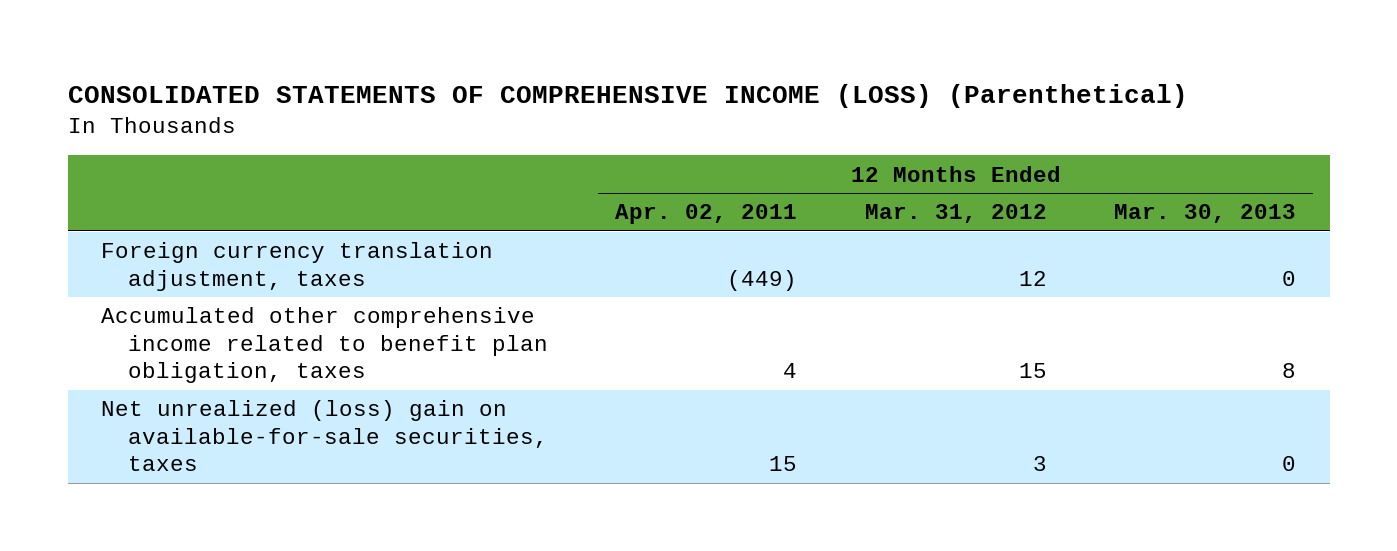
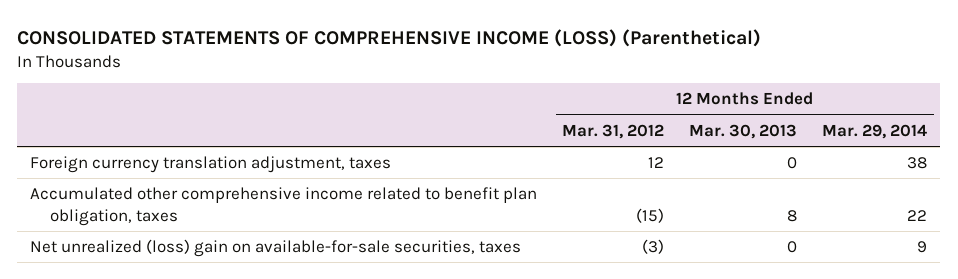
- | 12 Months Ended Apr. 02, 2011 | 12 Months Ended Mar. 31, 2012 | 12 Months Ended Mar. 30, 2013
+ | 12 Months Ended Mar. 31, 2012 | 12 Months Ended Mar. 30, 2013 | 12 Months Ended Mar. 29, 2014
- Accumulated other comprehensive income related to benefit plan obligation, taxes | 4 | 15 | 8
- Net unrealized (loss) gain on available-for-sale securities, taxes | 15 | 3 | 0
+ Accumulated other comprehensive income related to benefit plan obligation, taxes | (15) | 8 | 22
+ Net unrealized (loss) gain on available-for-sale securities, taxes | (3) | 0 | 9

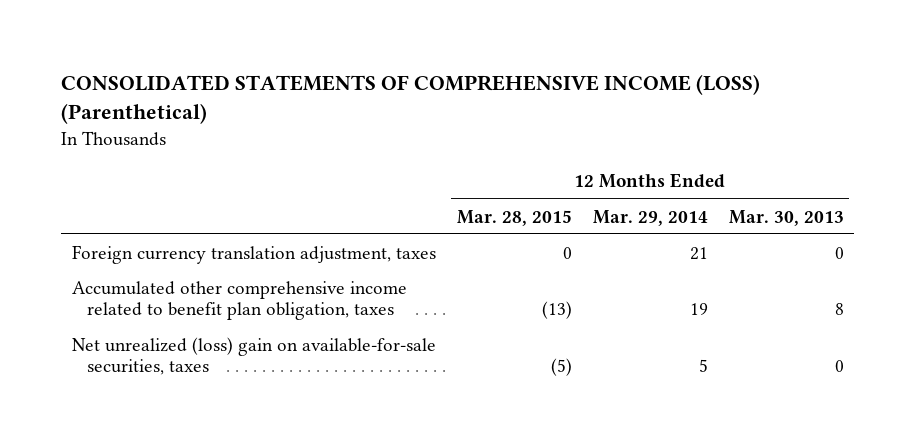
- | 12 Months Ended Mar. 31, 2012 | 12 Months Ended Mar. 30, 2013 | 12 Months Ended Mar. 29, 2014
+ | 12 Months Ended Mar. 28, 2015 | 12 Months Ended Mar. 29, 2014 | 12 Months Ended Mar. 30, 2013
- Foreign currency translation adjustment, taxes | 12 | 0 | 38
- Accumulated other comprehensive income related to benefit plan obligation, taxes | (15) | 8 | 22
- Net unrealized (loss) gain on available-for-sale securities, taxes | (3) | 0 | 9
+ Foreign currency translation adjustment, taxes | 0 | 21 | 0
+ Accumulated other comprehensive income related to benefit plan obligation, taxes | (13) | 19 | 8
+ Net unrealized (loss) gain on available-for-sale securities, taxes | (5) | 5 | 0

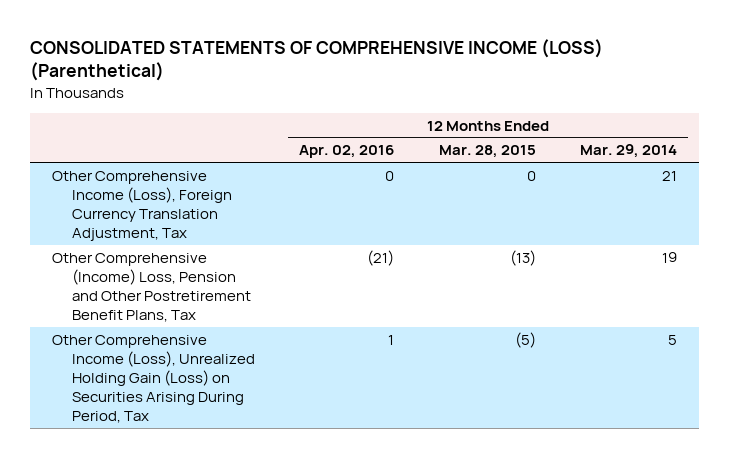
- | 12 Months Ended Mar. 28, 2015 | 12 Months Ended Mar. 29, 2014 | 12 Months Ended Mar. 30, 2013
+ | 12 Months Ended Apr. 02, 2016 | 12 Months Ended Mar. 28, 2015 | 12 Months Ended Mar. 29, 2014
- Foreign currency translation adjustment, taxes | 0 | 21 | 0
- Accumulated other comprehensive income related to benefit plan obligation, taxes | (13) | 19 | 8
- Net unrealized (loss) gain on available-for-sale securities, taxes | (5) | 5 | 0
+ Other Comprehensive Income (Loss), Foreign Currency Translation Adjustment, Tax | 0 | 0 | 21
+ Other Comprehensive (Income) Loss, Pension and Other Postretirement Benefit Plans, Tax | (21) | (13) | 19
+ Other Comprehensive Income (Loss), Unrealized Holding Gain (Loss) on Securities Arising During Period, Tax | 1 | (5) | 5

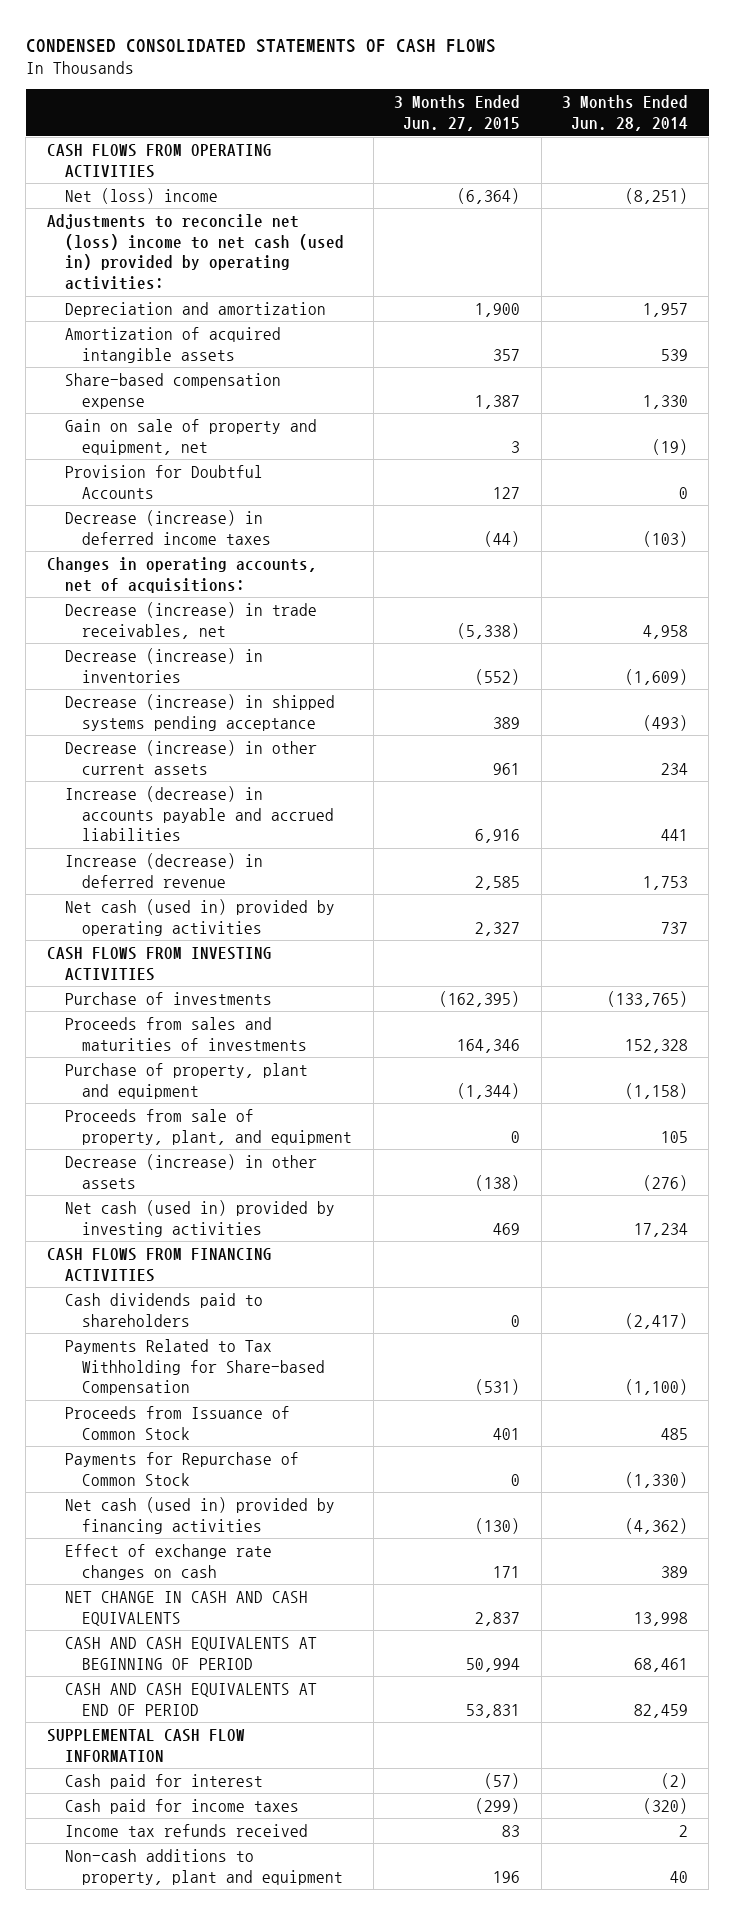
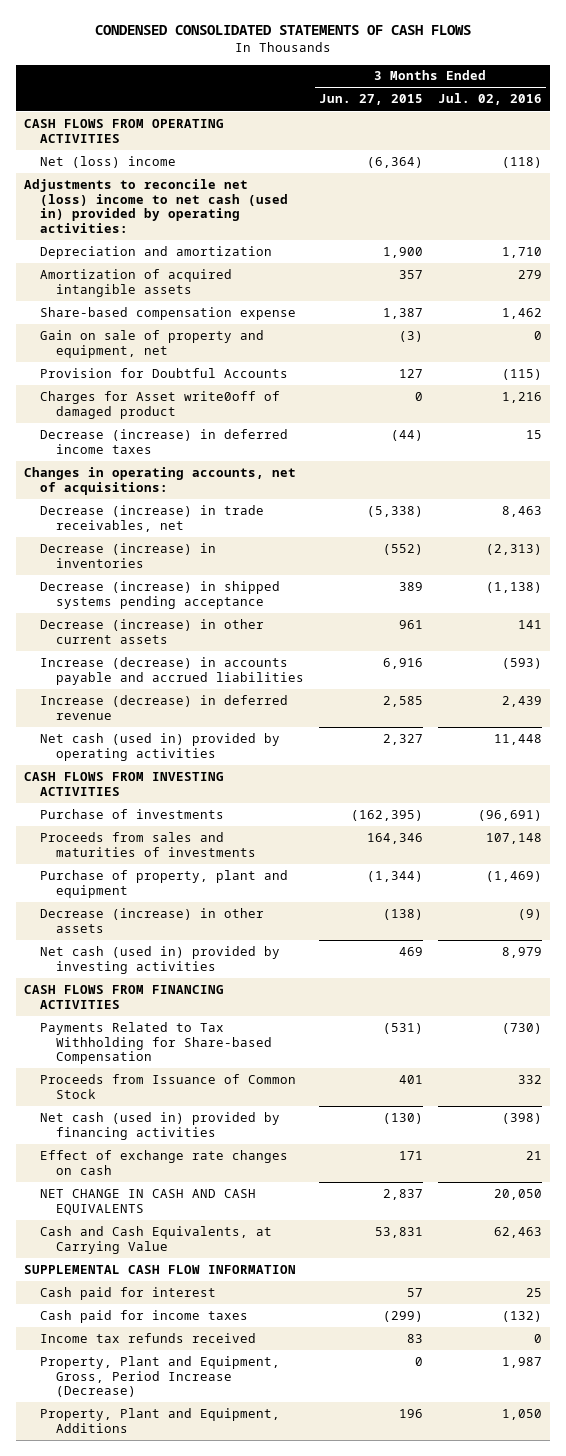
- | 3 Months Ended Jun. 27, 2015 | 3 Months Ended Jun. 28, 2014
+ | 3 Months Ended Jun. 27, 2015 | 3 Months Ended Jul. 02, 2016
- Gain on sale of property and equipment, net | 3 | (19)
+ Gain on sale of property and equipment, net | (3) | 0
+ Charges for Asset write0off of damaged product | 0 | 1,216
- Proceeds from sale of property, plant, and equipment | 0 | 105
- Cash dividends paid to shareholders | 0 | (2,417)
- Payments for Repurchase of Common Stock | 0 | (1,330)
- CASH AND CASH EQUIVALENTS AT BEGINNING OF PERIOD | 50,994 | 68,461
- CASH AND CASH EQUIVALENTS AT END OF PERIOD | 53,831 | 82,459
+ Cash and Cash Equivalents, at Carrying Value | 53,831 | 62,463
- Cash paid for interest | (57) | (2)
+ Cash paid for interest | 57 | 25
- Non-cash additions to property, plant and equipment | 196 | 40
+ Property, Plant and Equipment, Gross, Period Increase (Decrease) | 0 | 1,987
+ Property, Plant and Equipment, Additions | 196 | 1,050

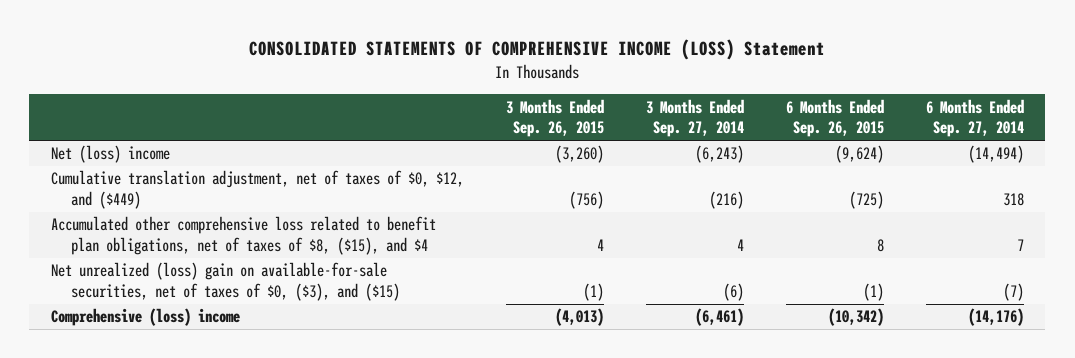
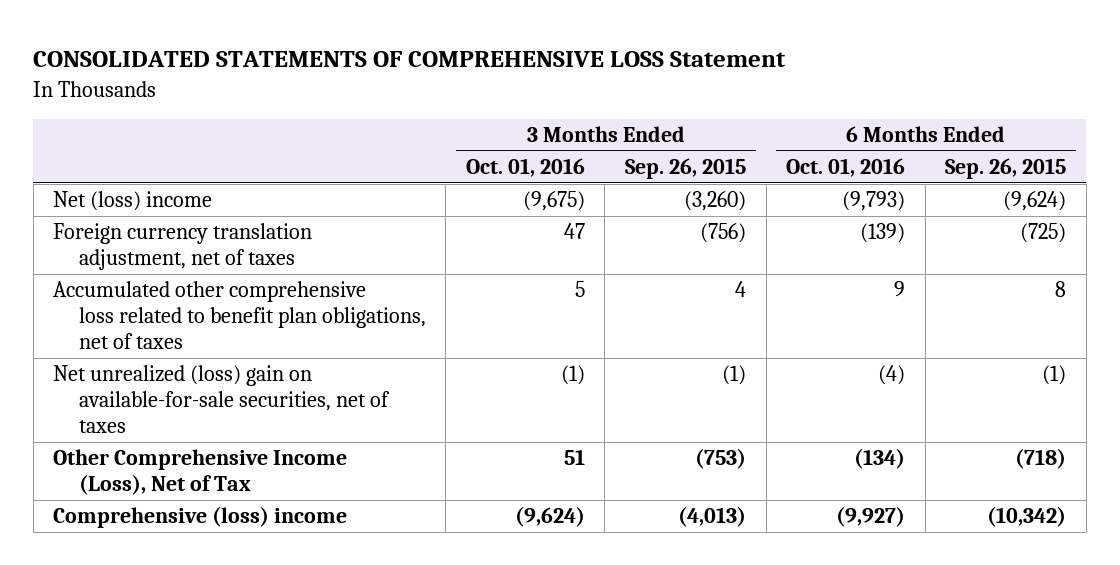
- CONSOLIDATED STATEMENTS OF COMPREHENSIVE INCOME (LOSS) Statement
+ CONSOLIDATED STATEMENTS OF COMPREHENSIVE LOSS Statement
- | 3 Months Ended Sep. 26, 2015 | 3 Months Ended Sep. 27, 2014 | 6 Months Ended Sep. 26, 2015 | 6 Months Ended Sep. 27, 2014
+ | 3 Months Ended Oct. 01, 2016 | 3 Months Ended Sep. 26, 2015 | 6 Months Ended Oct. 01, 2016 | 6 Months Ended Sep. 26, 2015
- Cumulative translation adjustment, net of taxes of $0, $12, and ($449) | (756) | (216) | (725) | 318
- Accumulated other comprehensive loss related to benefit plan obligations, net of taxes of $8, ($15), and $4 | 4 | 4 | 8 | 7
- Net unrealized (loss) gain on available-for-sale securities, net of taxes of $0, ($3), and ($15) | (1) | (6) | (1) | (7)
+ Foreign currency translation adjustment, net of taxes | 47 | (756) | (139) | (725)
+ Accumulated other comprehensive loss related to benefit plan obligations, net of taxes | 5 | 4 | 9 | 8
+ Net unrealized (loss) gain on available-for-sale securities, net of taxes | (1) | (1) | (4) | (1)
+ Other Comprehensive Income (Loss), Net of Tax | 51 | (753) | (134) | (718)

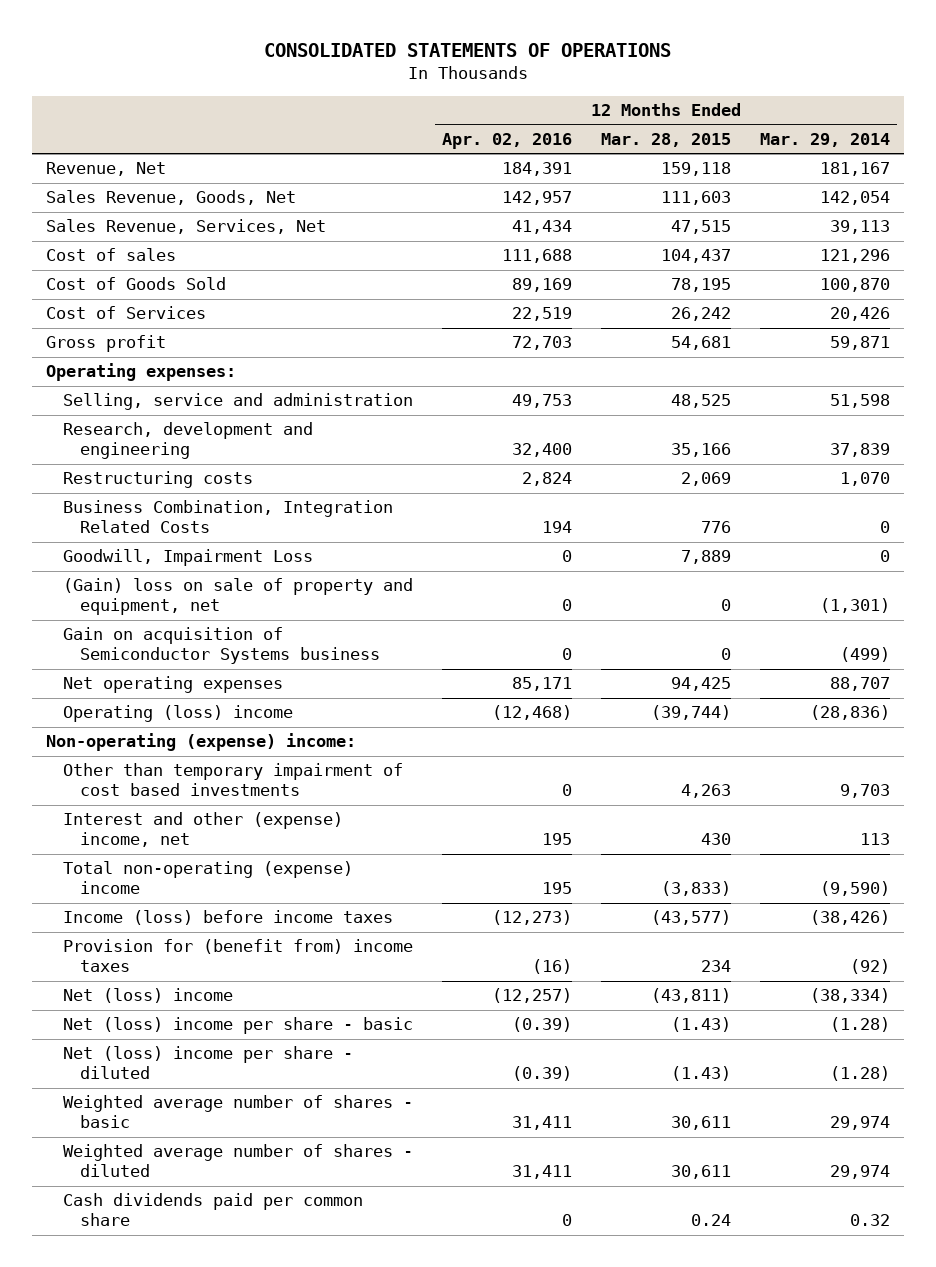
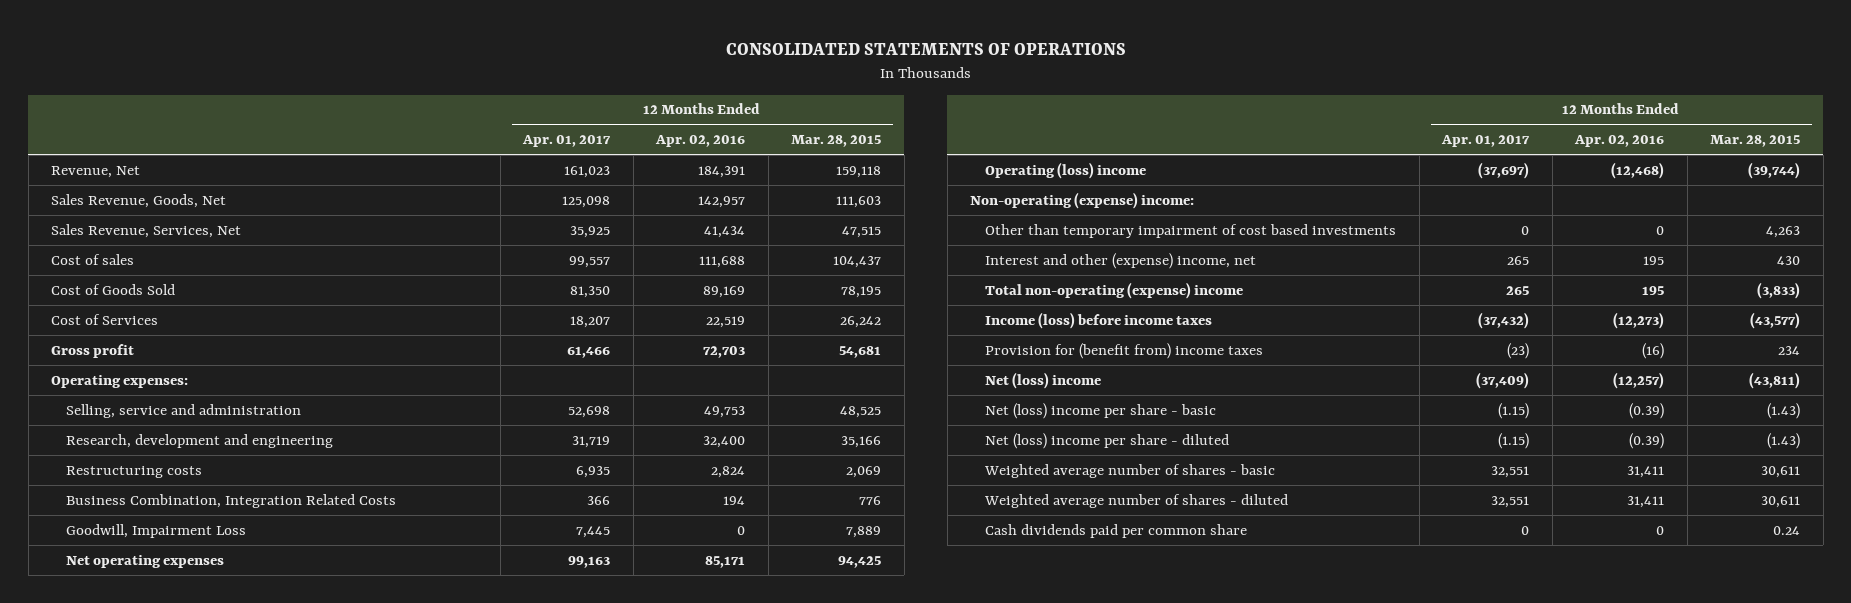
- | 12 Months Ended Apr. 02, 2016 | 12 Months Ended Mar. 28, 2015 | 12 Months Ended Mar. 29, 2014
+ | 12 Months Ended Apr. 01, 2017 | 12 Months Ended Apr. 02, 2016 | 12 Months Ended Mar. 28, 2015
- (Gain) loss on sale of property and equipment, net | 0 | 0 | (1,301)
- Gain on acquisition of Semiconductor Systems business | 0 | 0 | (499)

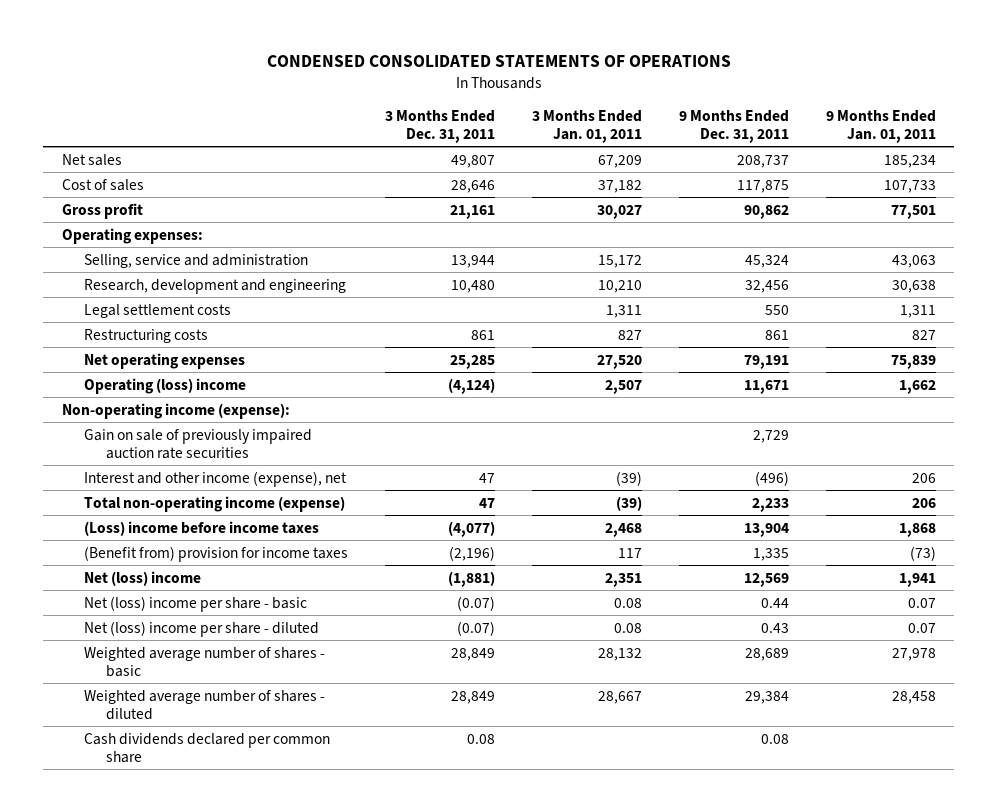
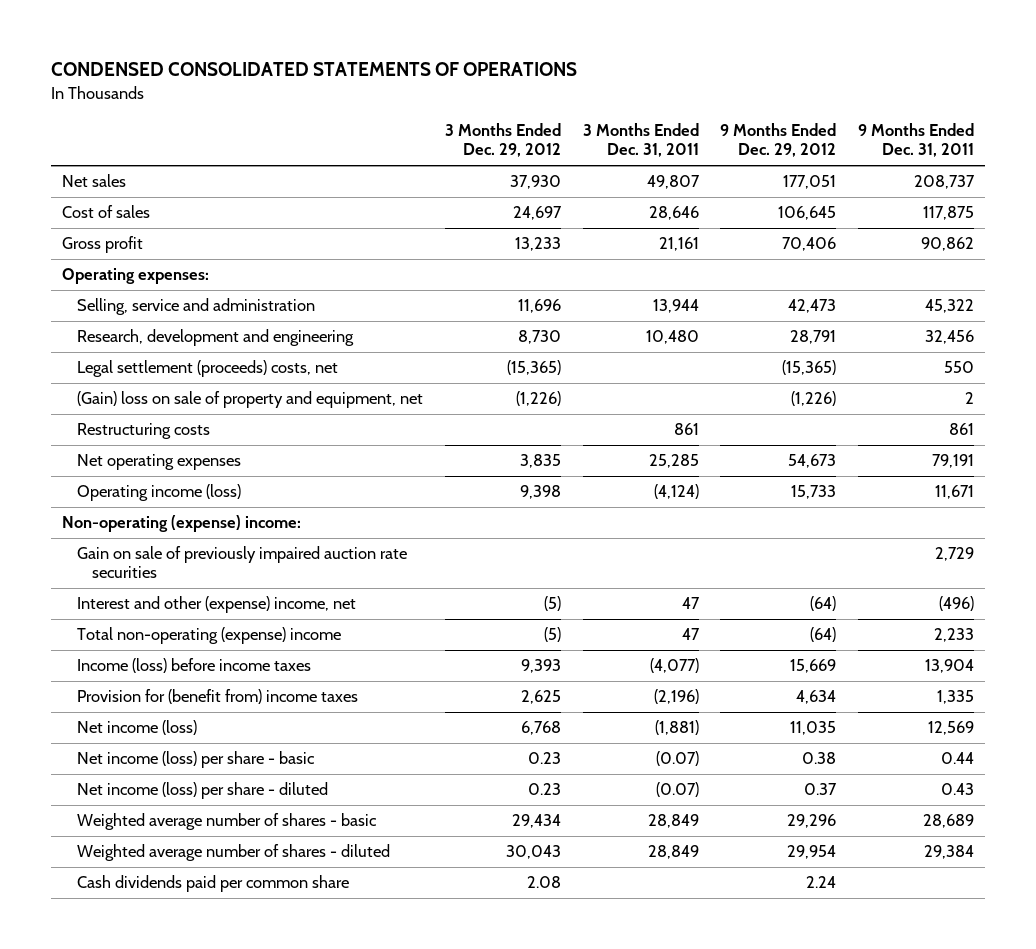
- | 3 Months Ended Dec. 31, 2011 | 3 Months Ended Jan. 01, 2011 | 9 Months Ended Dec. 31, 2011 | 9 Months Ended Jan. 01, 2011
+ | 3 Months Ended Dec. 29, 2012 | 3 Months Ended Dec. 31, 2011 | 9 Months Ended Dec. 29, 2012 | 9 Months Ended Dec. 31, 2011
- Selling, service and administration | 13,944 | 15,172 | 45,324 | 43,063
+ Selling, service and administration | 11,696 | 13,944 | 42,473 | 45,322
- Legal settlement costs | | 1,311 | 550 | 1,311
+ Legal settlement (proceeds) costs, net | (15,365) | | (15,365) | 550
+ (Gain) loss on sale of property and equipment, net | (1,226) | | (1,226) | 2
- Operating (loss) income | (4,124) | 2,507 | 11,671 | 1,662
- Non-operating income (expense):
+ Operating income (loss) | 9,398 | (4,124) | 15,733 | 11,671
+ Non-operating (expense) income:
- Interest and other income (expense), net | 47 | (39) | (496) | 206
- Total non-operating income (expense) | 47 | (39) | 2,233 | 206
- (Loss) income before income taxes | (4,077) | 2,468 | 13,904 | 1,868
- (Benefit from) provision for income taxes | (2,196) | 117 | 1,335 | (73)
- Net (loss) income | (1,881) | 2,351 | 12,569 | 1,941
- Net (loss) income per share - basic | (0.07) | 0.08 | 0.44 | 0.07
- Net (loss) income per share - diluted | (0.07) | 0.08 | 0.43 | 0.07
+ Interest and other (expense) income, net | (5) | 47 | (64) | (496)
+ Total non-operating (expense) income | (5) | 47 | (64) | 2,233
+ Income (loss) before income taxes | 9,393 | (4,077) | 15,669 | 13,904
+ Provision for (benefit from) income taxes | 2,625 | (2,196) | 4,634 | 1,335
+ Net income (loss) | 6,768 | (1,881) | 11,035 | 12,569
+ Net income (loss) per share - basic | 0.23 | (0.07) | 0.38 | 0.44
+ Net income (loss) per share - diluted | 0.23 | (0.07) | 0.37 | 0.43
- Cash dividends declared per common share | 0.08 | | 0.08 |
+ Cash dividends paid per common share | 2.08 | | 2.24 |

